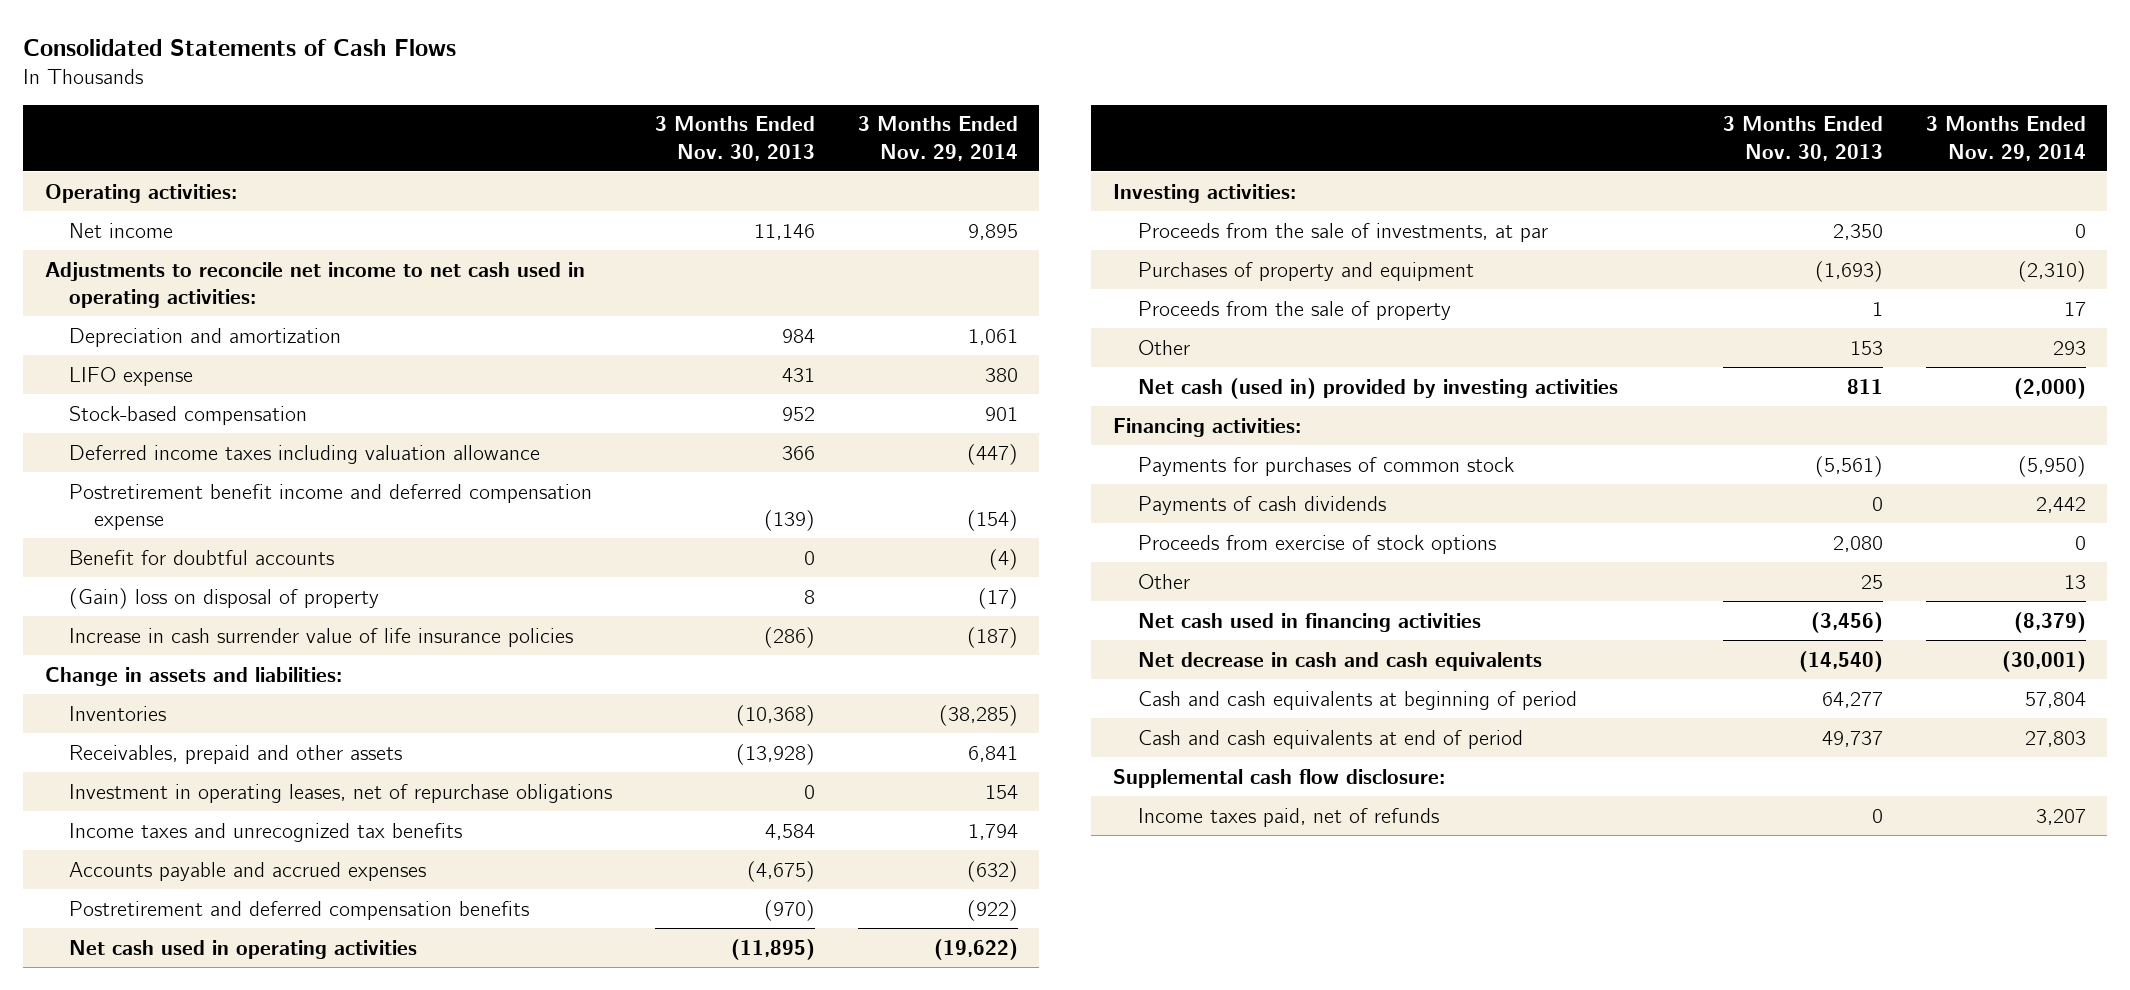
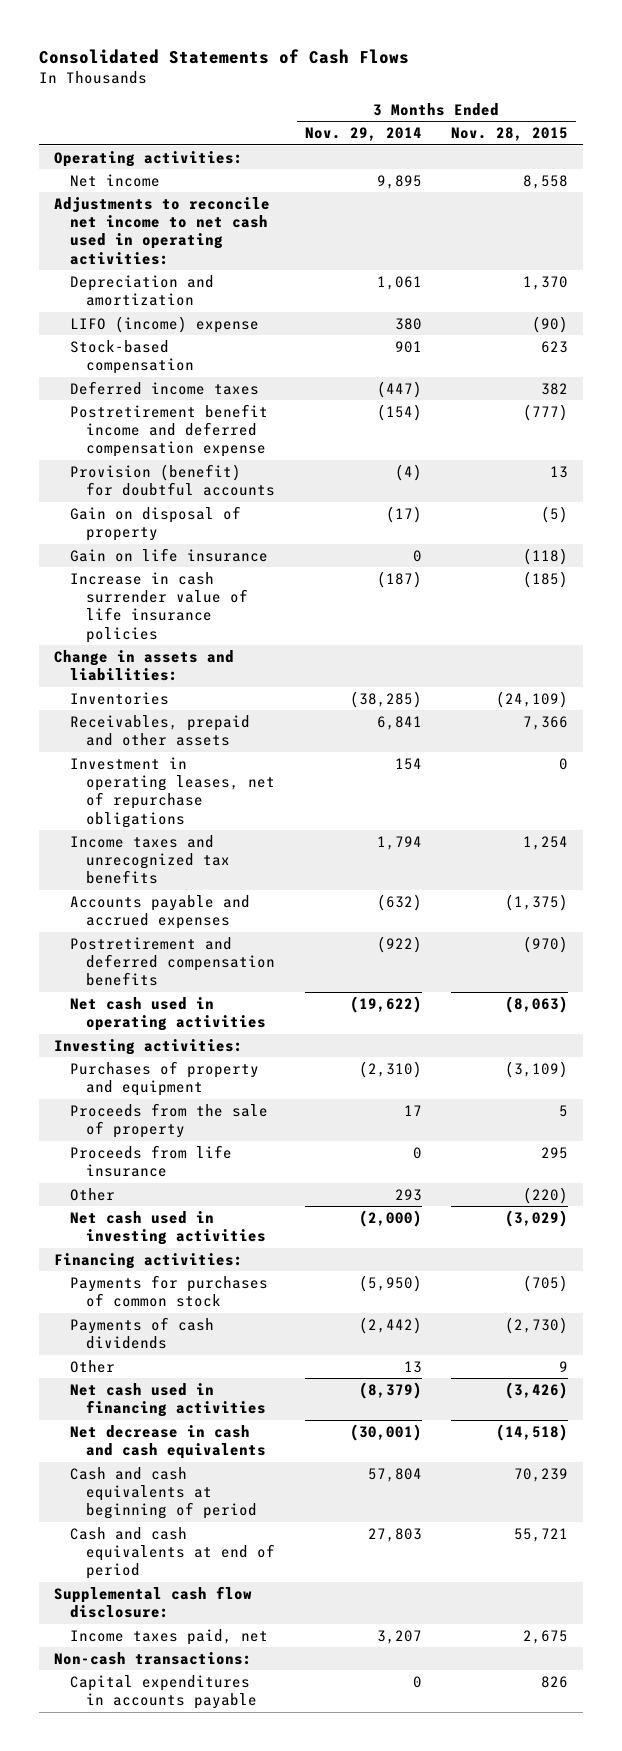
- | 3 Months Ended Nov. 30, 2013 | 3 Months Ended Nov. 29, 2014
+ | 3 Months Ended Nov. 29, 2014 | 3 Months Ended Nov. 28, 2015
- LIFO expense | 431 | 380
+ LIFO (income) expense | 380 | (90)
- Deferred income taxes including valuation allowance | 366 | (447)
+ Deferred income taxes | (447) | 382
- Benefit for doubtful accounts | 0 | (4)
- (Gain) loss on disposal of property | 8 | (17)
+ Provision (benefit) for doubtful accounts | (4) | 13
+ Gain on disposal of property | (17) | (5)
+ Gain on life insurance | 0 | (118)
- Proceeds from the sale of investments, at par | 2,350 | 0
+ Proceeds from life insurance | 0 | 295
- Net cash (used in) provided by investing activities | 811 | (2,000)
+ Net cash used in investing activities | (2,000) | (3,029)
- Payments of cash dividends | 0 | 2,442
- Proceeds from exercise of stock options | 2,080 | 0
+ Payments of cash dividends | (2,442) | (2,730)
- Income taxes paid, net of refunds | 0 | 3,207
+ Income taxes paid, net | 3,207 | 2,675
+ Non-cash transactions:
+ Capital expenditures in accounts payable | 0 | 826

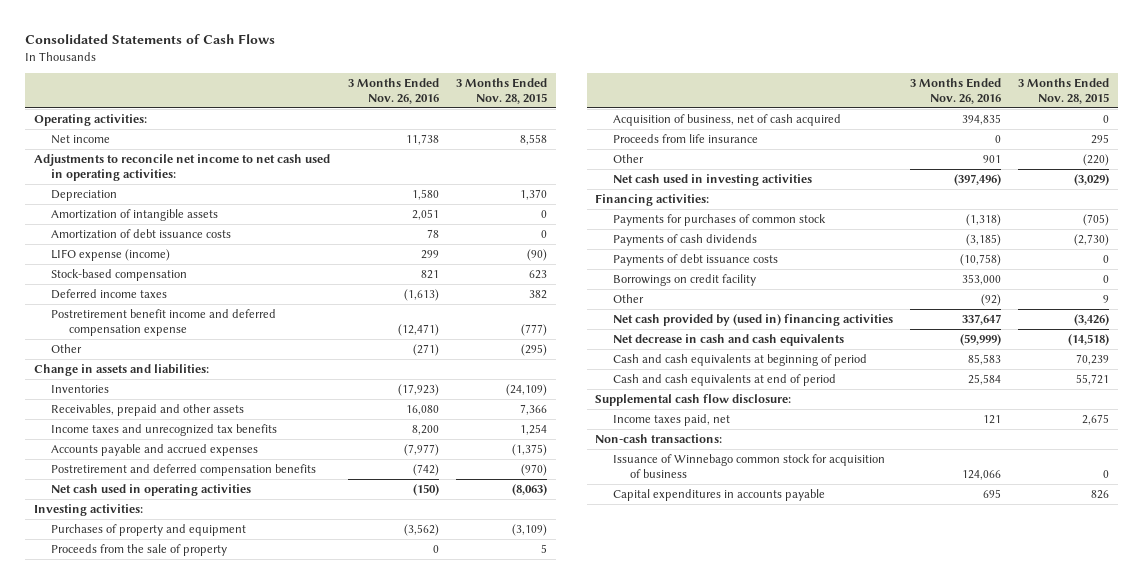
- | 3 Months Ended Nov. 29, 2014 | 3 Months Ended Nov. 28, 2015
+ | 3 Months Ended Nov. 26, 2016 | 3 Months Ended Nov. 28, 2015
- Depreciation and amortization | 1,061 | 1,370
- LIFO (income) expense | 380 | (90)
+ Depreciation | 1,580 | 1,370
+ Amortization of intangible assets | 2,051 | 0
+ Amortization of debt issuance costs | 78 | 0
+ LIFO expense (income) | 299 | (90)
- Provision (benefit) for doubtful accounts | (4) | 13
- Gain on disposal of property | (17) | (5)
- Gain on life insurance | 0 | (118)
- Increase in cash surrender value of life insurance policies | (187) | (185)
+ Other | (271) | (295)
- Investment in operating leases, net of repurchase obligations | 154 | 0
+ Acquisition of business, net of cash acquired | 394,835 | 0
+ Payments of debt issuance costs | (10,758) | 0
+ Borrowings on credit facility | 353,000 | 0
- Net cash used in financing activities | (8,379) | (3,426)
+ Net cash provided by (used in) financing activities | 337,647 | (3,426)
+ Issuance of Winnebago common stock for acquisition of business | 124,066 | 0

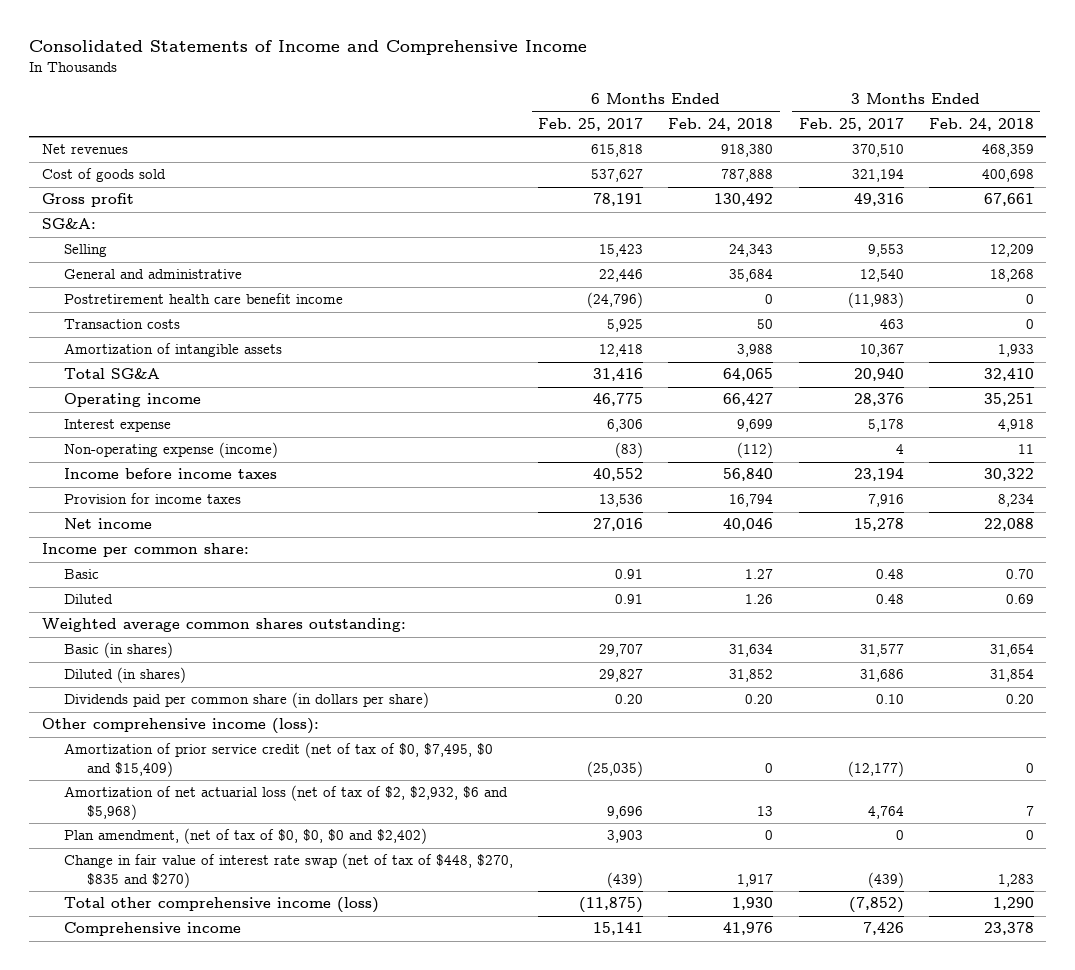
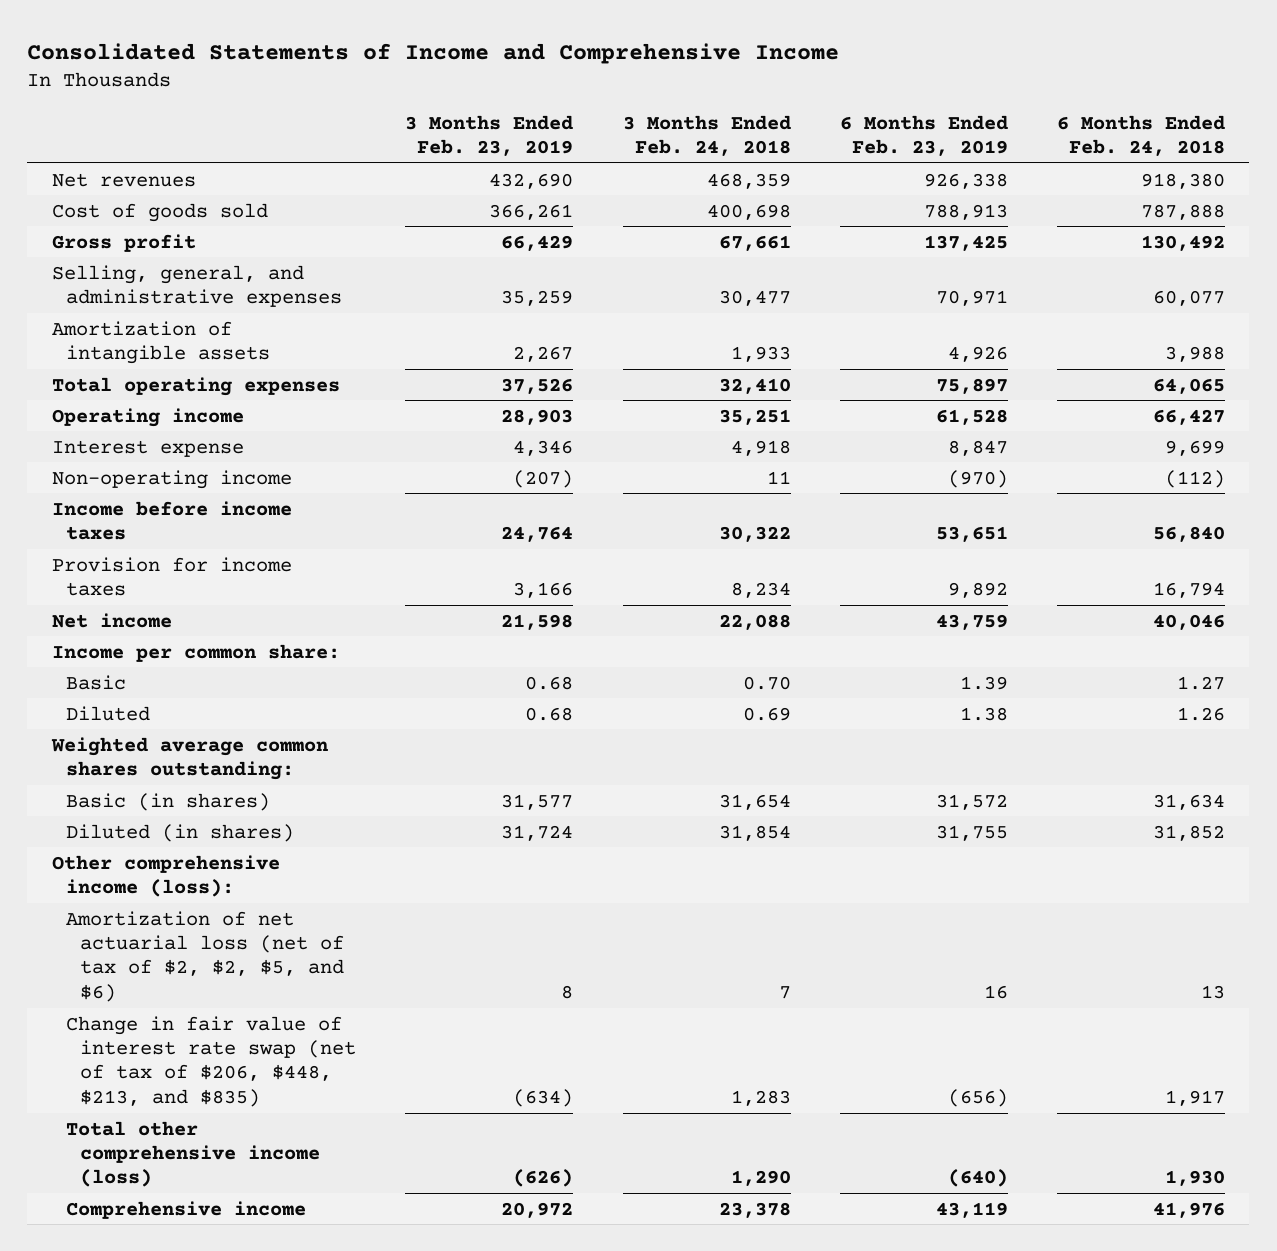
- | 6 Months Ended Feb. 25, 2017 | 6 Months Ended Feb. 24, 2018 | 3 Months Ended Feb. 25, 2017 | 3 Months Ended Feb. 24, 2018
+ | 3 Months Ended Feb. 23, 2019 | 3 Months Ended Feb. 24, 2018 | 6 Months Ended Feb. 23, 2019 | 6 Months Ended Feb. 24, 2018
- SG&A:
- Selling | 15,423 | 24,343 | 9,553 | 12,209
- General and administrative | 22,446 | 35,684 | 12,540 | 18,268
- Postretirement health care benefit income | (24,796) | 0 | (11,983) | 0
- Transaction costs | 5,925 | 50 | 463 | 0
+ Selling, general, and administrative expenses | 35,259 | 30,477 | 70,971 | 60,077
- Total SG&A | 31,416 | 64,065 | 20,940 | 32,410
+ Total operating expenses | 37,526 | 32,410 | 75,897 | 64,065
- Non-operating expense (income) | (83) | (112) | 4 | 11
+ Non-operating income | (207) | 11 | (970) | (112)
- Dividends paid per common share (in dollars per share) | 0.20 | 0.20 | 0.10 | 0.20
- Amortization of prior service credit (net of tax of $0, $7,495, $0 and $15,409) | (25,035) | 0 | (12,177) | 0
- Amortization of net actuarial loss (net of tax of $2, $2,932, $6 and $5,968) | 9,696 | 13 | 4,764 | 7
- Plan amendment, (net of tax of $0, $0, $0 and $2,402) | 3,903 | 0 | 0 | 0
- Change in fair value of interest rate swap (net of tax of $448, $270, $835 and $270) | (439) | 1,917 | (439) | 1,283
+ Amortization of net actuarial loss (net of tax of $2, $2, $5, and $6) | 8 | 7 | 16 | 13
+ Change in fair value of interest rate swap (net of tax of $206, $448, $213, and $835) | (634) | 1,283 | (656) | 1,917

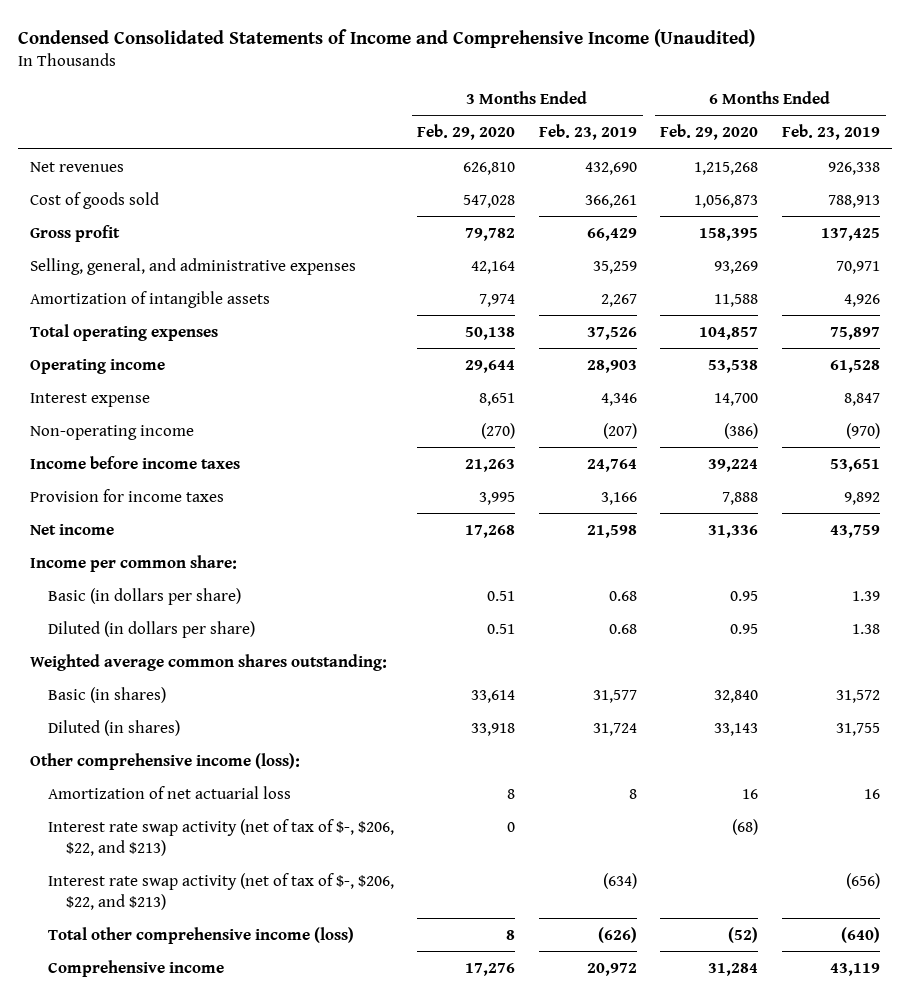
- Consolidated Statements of Income and Comprehensive Income
+ Condensed Consolidated Statements of Income and Comprehensive Income (Unaudited)
- | 3 Months Ended Feb. 23, 2019 | 3 Months Ended Feb. 24, 2018 | 6 Months Ended Feb. 23, 2019 | 6 Months Ended Feb. 24, 2018
+ | 3 Months Ended Feb. 29, 2020 | 3 Months Ended Feb. 23, 2019 | 6 Months Ended Feb. 29, 2020 | 6 Months Ended Feb. 23, 2019
- Basic | 0.68 | 0.70 | 1.39 | 1.27
- Diluted | 0.68 | 0.69 | 1.38 | 1.26
+ Basic (in dollars per share) | 0.51 | 0.68 | 0.95 | 1.39
+ Diluted (in dollars per share) | 0.51 | 0.68 | 0.95 | 1.38
- Amortization of net actuarial loss (net of tax of $2, $2, $5, and $6) | 8 | 7 | 16 | 13
- Change in fair value of interest rate swap (net of tax of $206, $448, $213, and $835) | (634) | 1,283 | (656) | 1,917
+ Amortization of net actuarial loss | 8 | 8 | 16 | 16
+ Interest rate swap activity (net of tax of $-, $206, $22, and $213) | 0 | | (68) |
+ Interest rate swap activity (net of tax of $-, $206, $22, and $213) | | (634) | | (656)

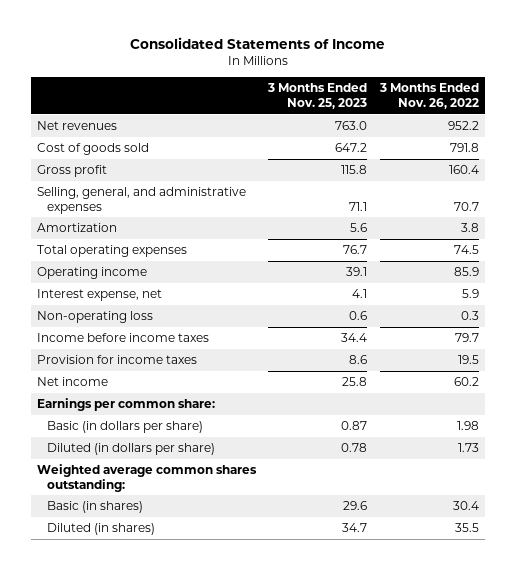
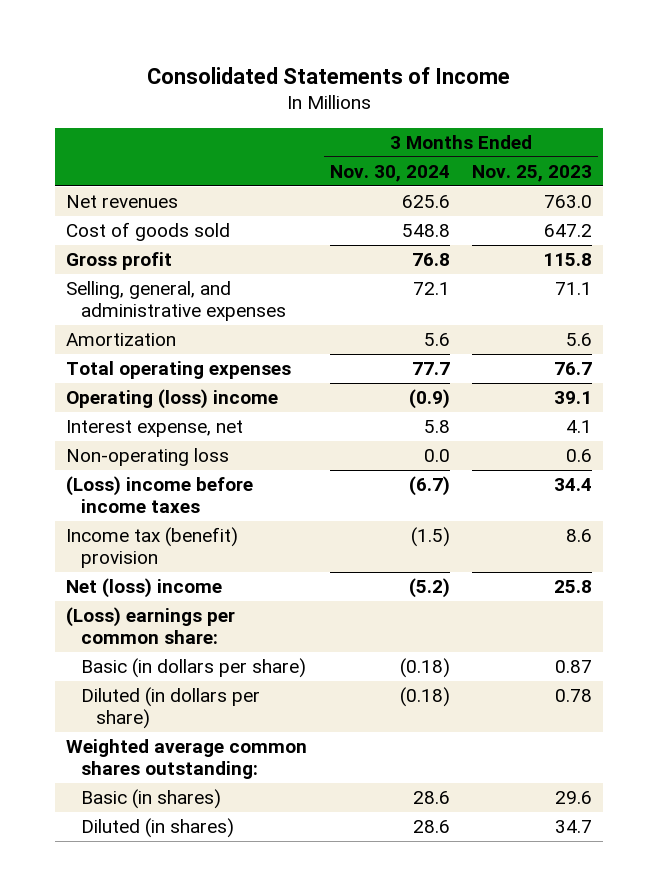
- | 3 Months Ended Nov. 25, 2023 | 3 Months Ended Nov. 26, 2022
+ | 3 Months Ended Nov. 30, 2024 | 3 Months Ended Nov. 25, 2023
- Operating income | 39.1 | 85.9
+ Operating (loss) income | (0.9) | 39.1
- Income before income taxes | 34.4 | 79.7
- Provision for income taxes | 8.6 | 19.5
- Net income | 25.8 | 60.2
- Earnings per common share:
+ (Loss) income before income taxes | (6.7) | 34.4
+ Income tax (benefit) provision | (1.5) | 8.6
+ Net (loss) income | (5.2) | 25.8
+ (Loss) earnings per common share:

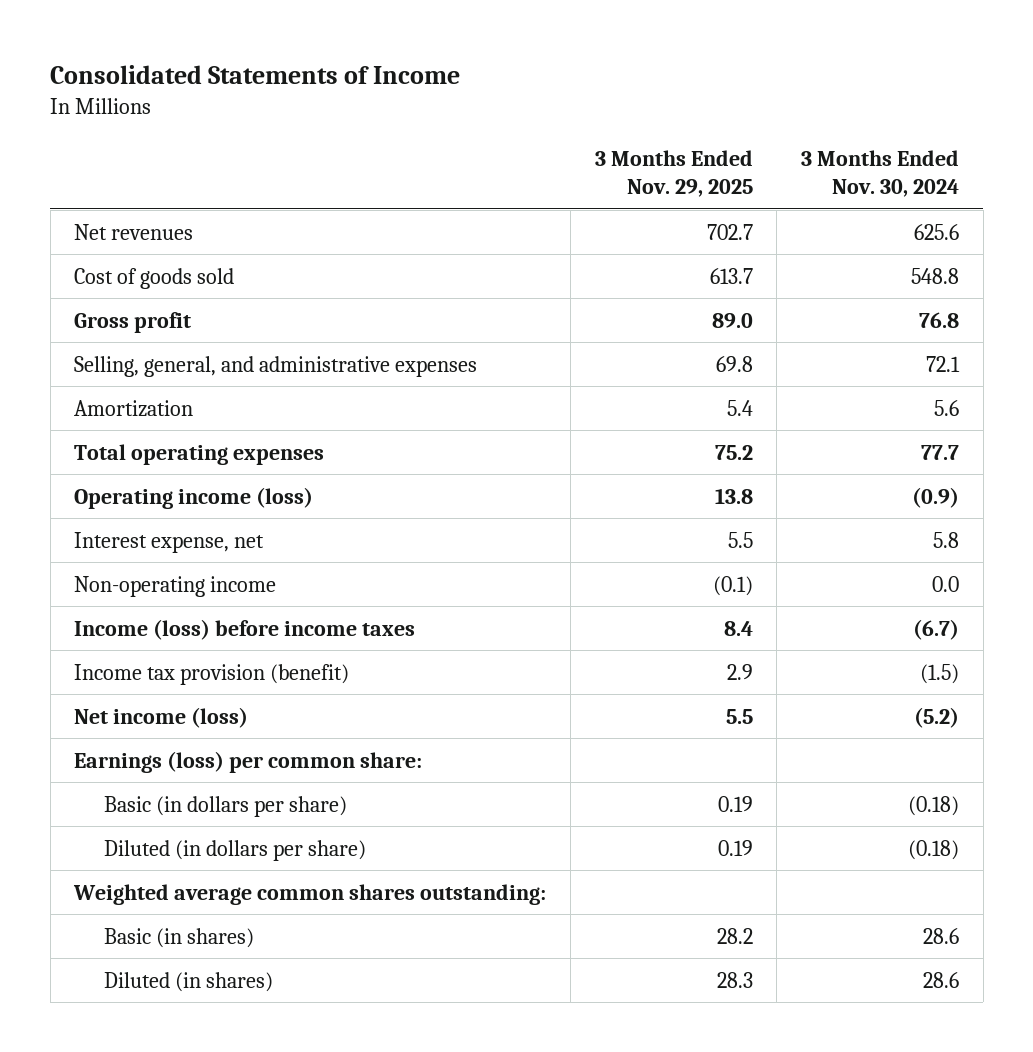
- | 3 Months Ended Nov. 30, 2024 | 3 Months Ended Nov. 25, 2023
+ | 3 Months Ended Nov. 29, 2025 | 3 Months Ended Nov. 30, 2024
- Operating (loss) income | (0.9) | 39.1
+ Operating income (loss) | 13.8 | (0.9)
- Non-operating loss | 0.0 | 0.6
- (Loss) income before income taxes | (6.7) | 34.4
- Income tax (benefit) provision | (1.5) | 8.6
- Net (loss) income | (5.2) | 25.8
- (Loss) earnings per common share:
+ Non-operating income | (0.1) | 0.0
+ Income (loss) before income taxes | 8.4 | (6.7)
+ Income tax provision (benefit) | 2.9 | (1.5)
+ Net income (loss) | 5.5 | (5.2)
+ Earnings (loss) per common share:

